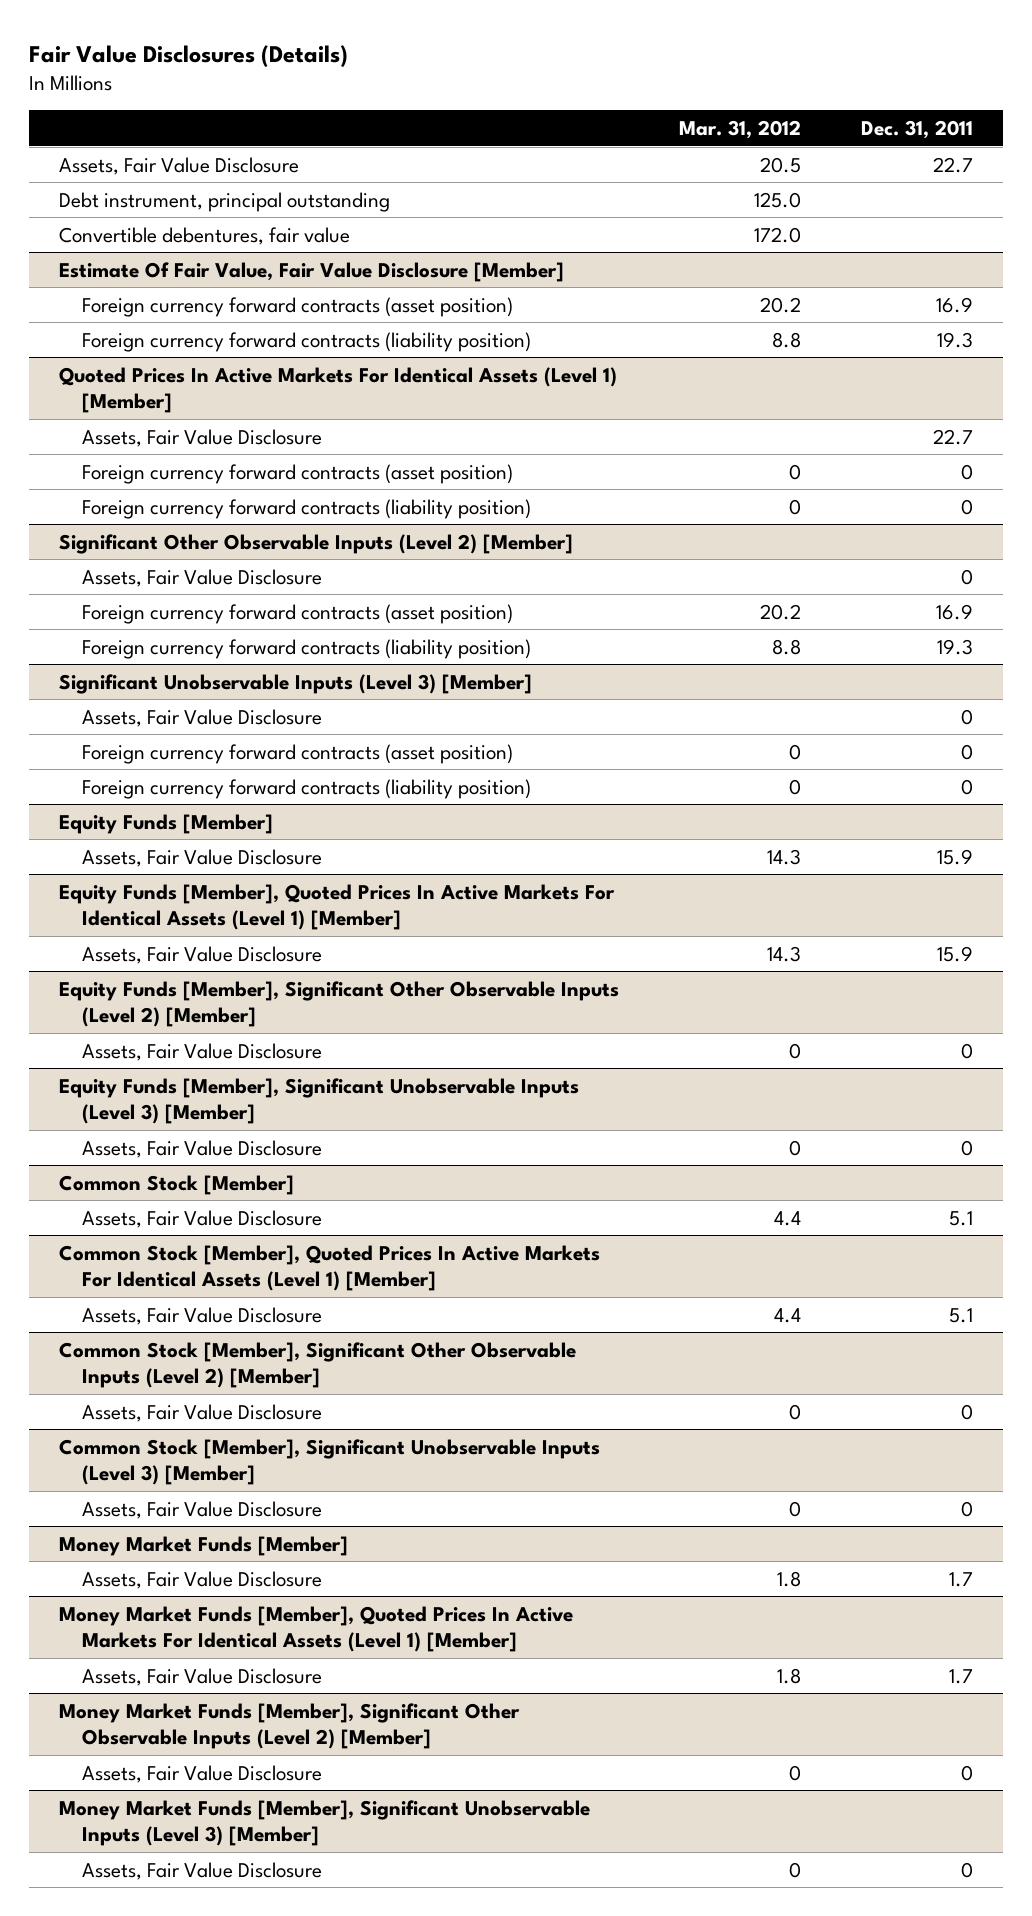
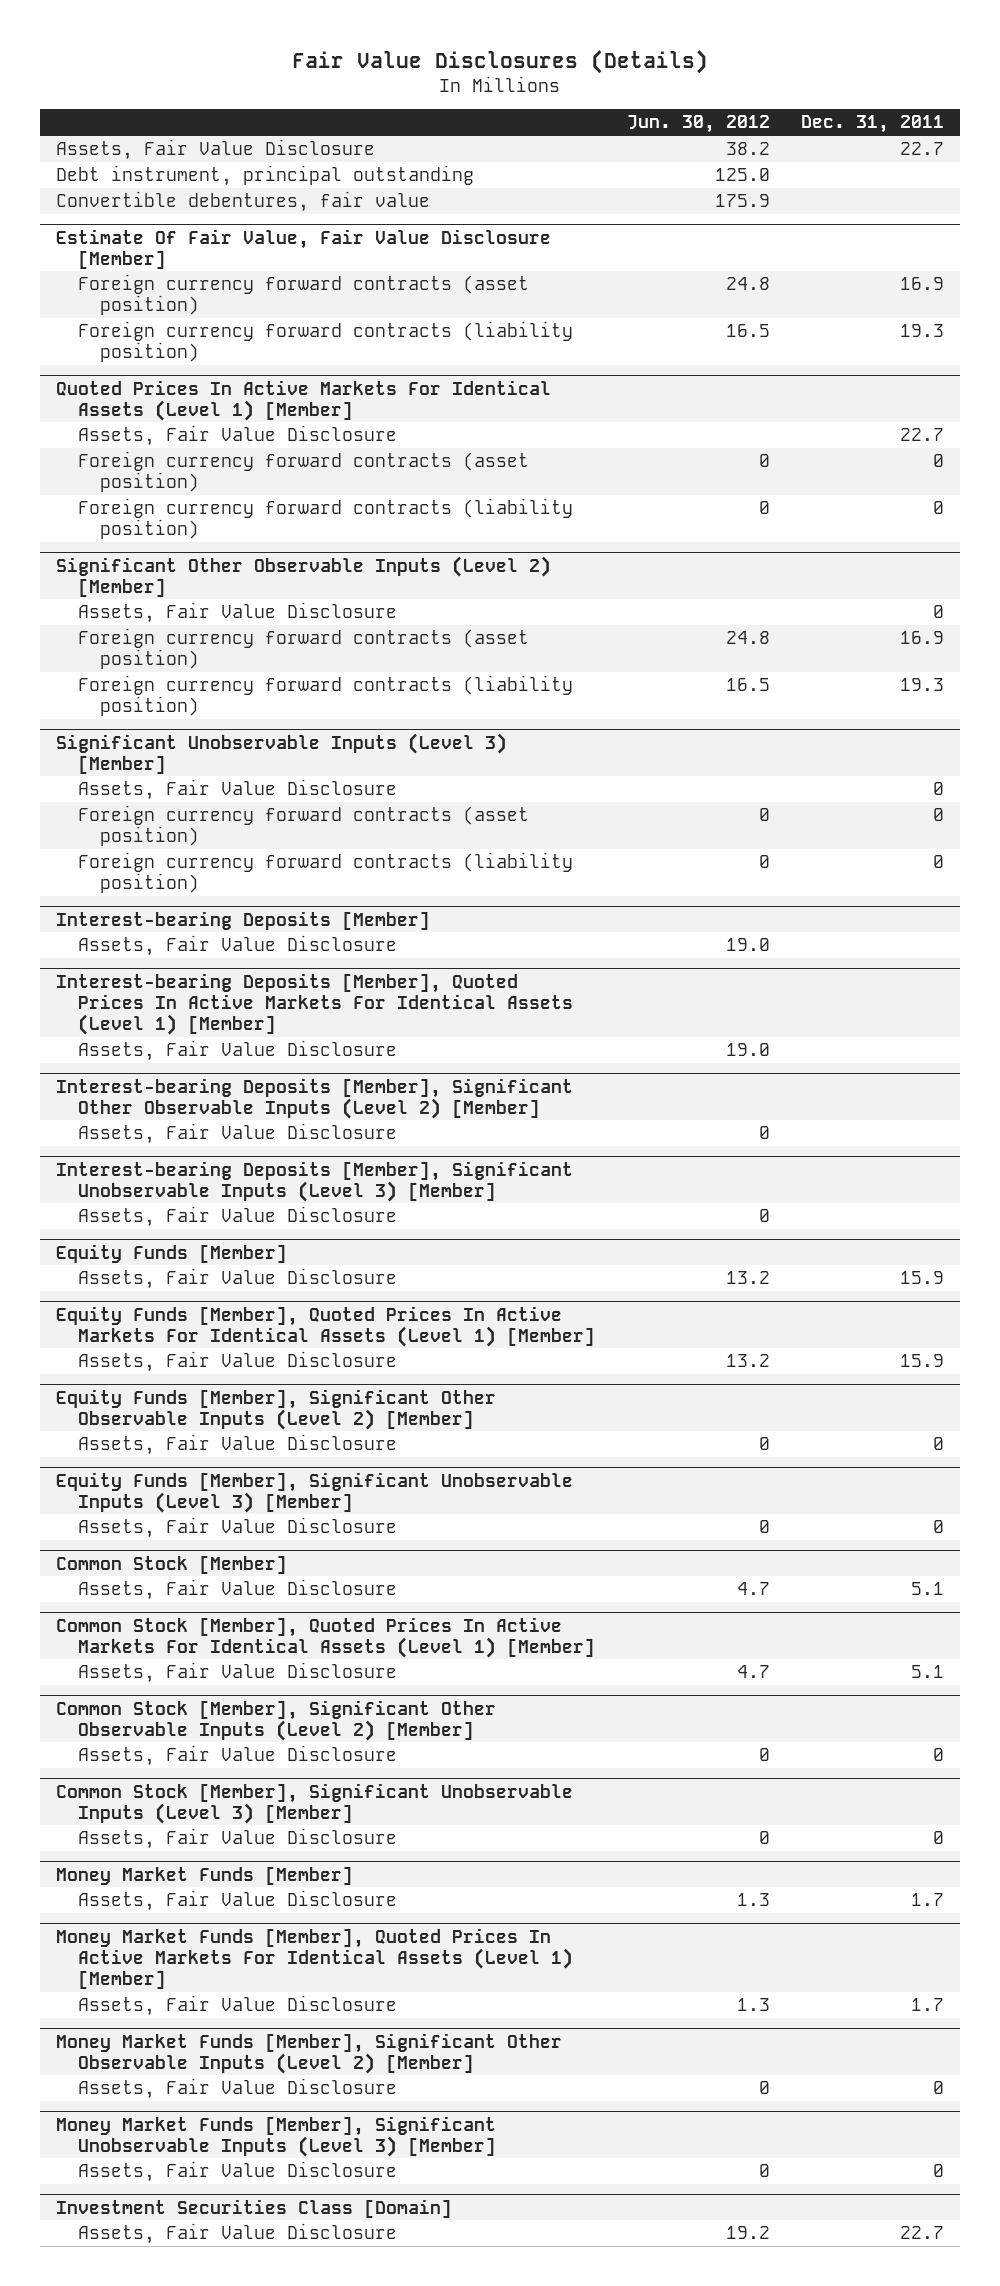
- | Mar. 31, 2012 | Dec. 31, 2011
+ | Jun. 30, 2012 | Dec. 31, 2011
+ Interest-bearing Deposits [Member]
+ Assets, Fair Value Disclosure | 19.0 |
+ Interest-bearing Deposits [Member], Quoted Prices In Active Markets For Identical Assets (Level 1) [Member]
+ Assets, Fair Value Disclosure | 19.0 |
+ Interest-bearing Deposits [Member], Significant Other Observable Inputs (Level 2) [Member]
+ Assets, Fair Value Disclosure | 0 |
+ Interest-bearing Deposits [Member], Significant Unobservable Inputs (Level 3) [Member]
+ Assets, Fair Value Disclosure | 0 |
+ Investment Securities Class [Domain]
+ Assets, Fair Value Disclosure | 19.2 | 22.7

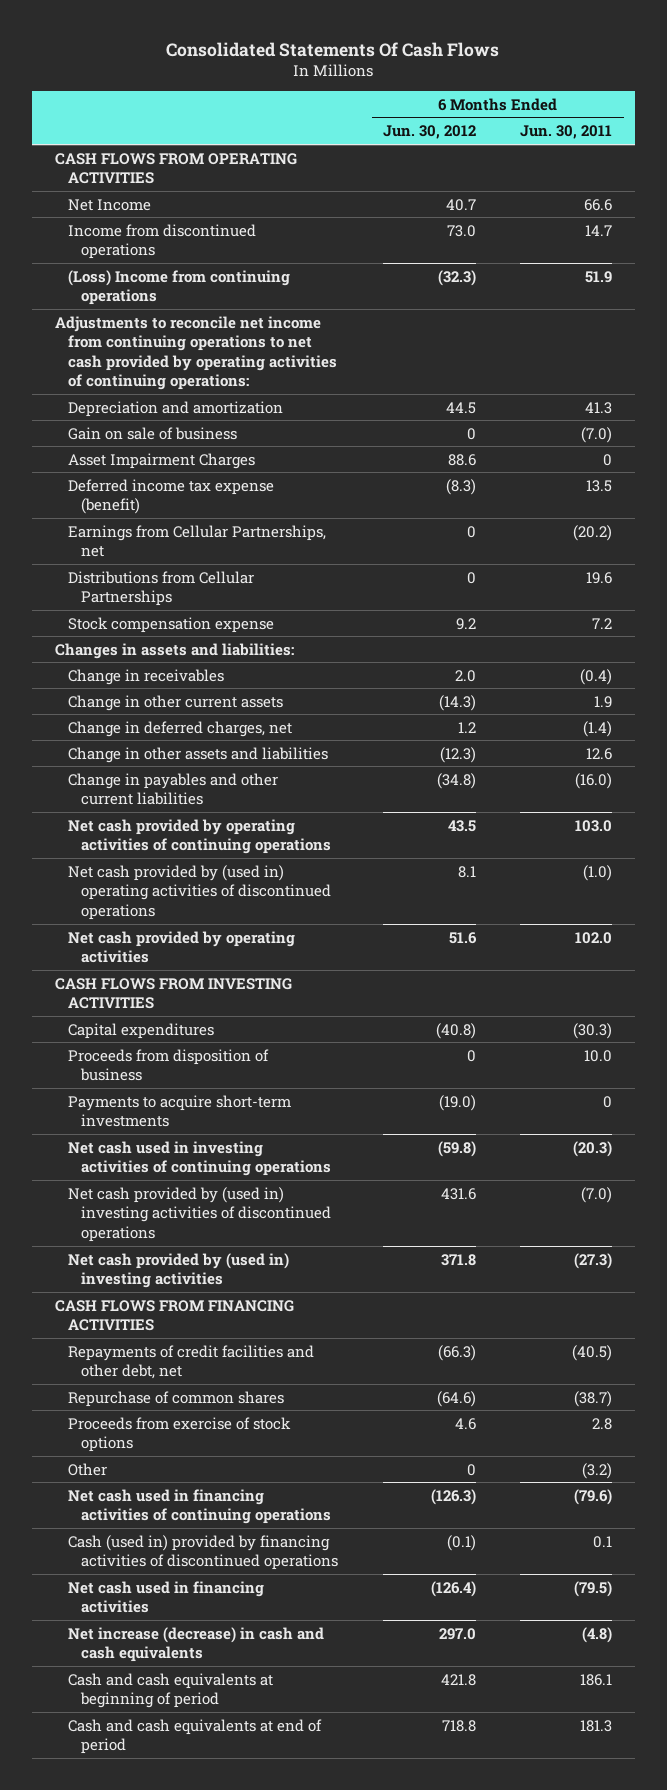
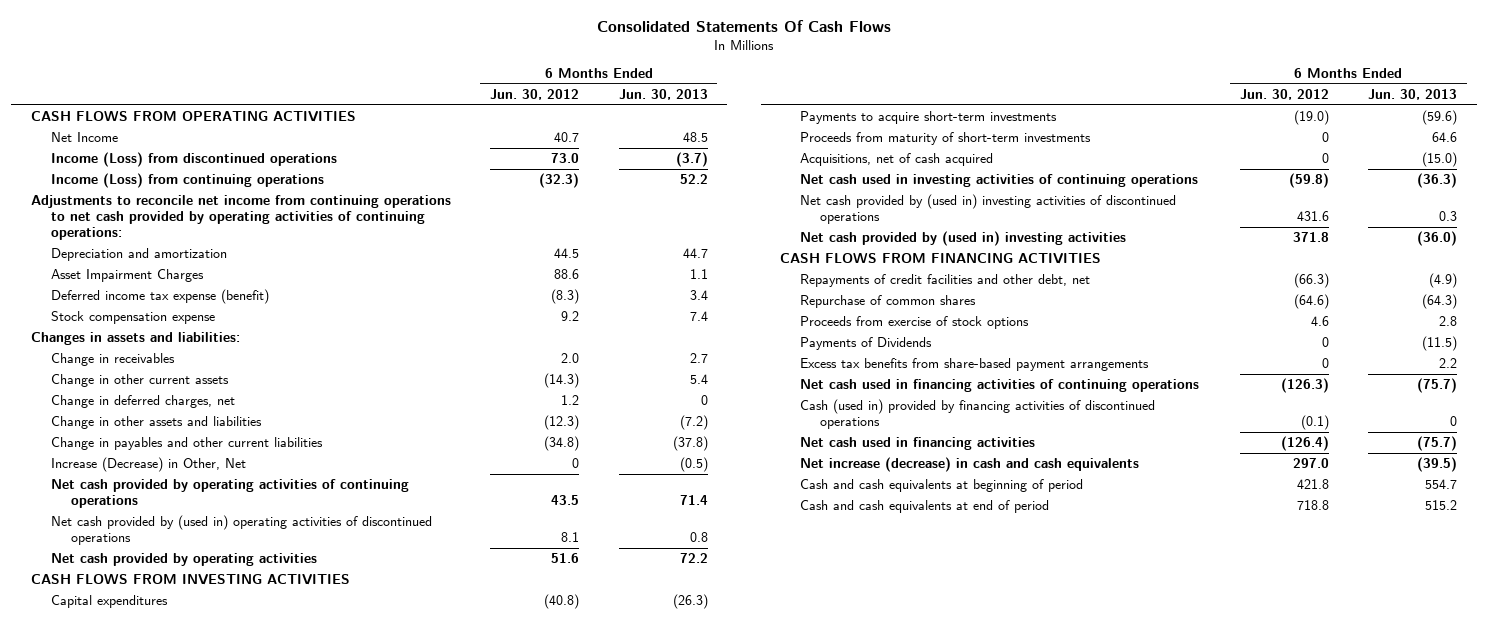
- | 6 Months Ended Jun. 30, 2012 | 6 Months Ended Jun. 30, 2011
+ | 6 Months Ended Jun. 30, 2012 | 6 Months Ended Jun. 30, 2013
- Income from discontinued operations | 73.0 | 14.7
- (Loss) Income from continuing operations | (32.3) | 51.9
+ Income (Loss) from discontinued operations | 73.0 | (3.7)
+ Income (Loss) from continuing operations | (32.3) | 52.2
- Gain on sale of business | 0 | (7.0)
- Earnings from Cellular Partnerships, net | 0 | (20.2)
- Distributions from Cellular Partnerships | 0 | 19.6
+ Increase (Decrease) in Other, Net | 0 | (0.5)
- Proceeds from disposition of business | 0 | 10.0
+ Proceeds from maturity of short-term investments | 0 | 64.6
+ Acquisitions, net of cash acquired | 0 | (15.0)
- Other | 0 | (3.2)
+ Payments of Dividends | 0 | (11.5)
+ Excess tax benefits from share-based payment arrangements | 0 | 2.2

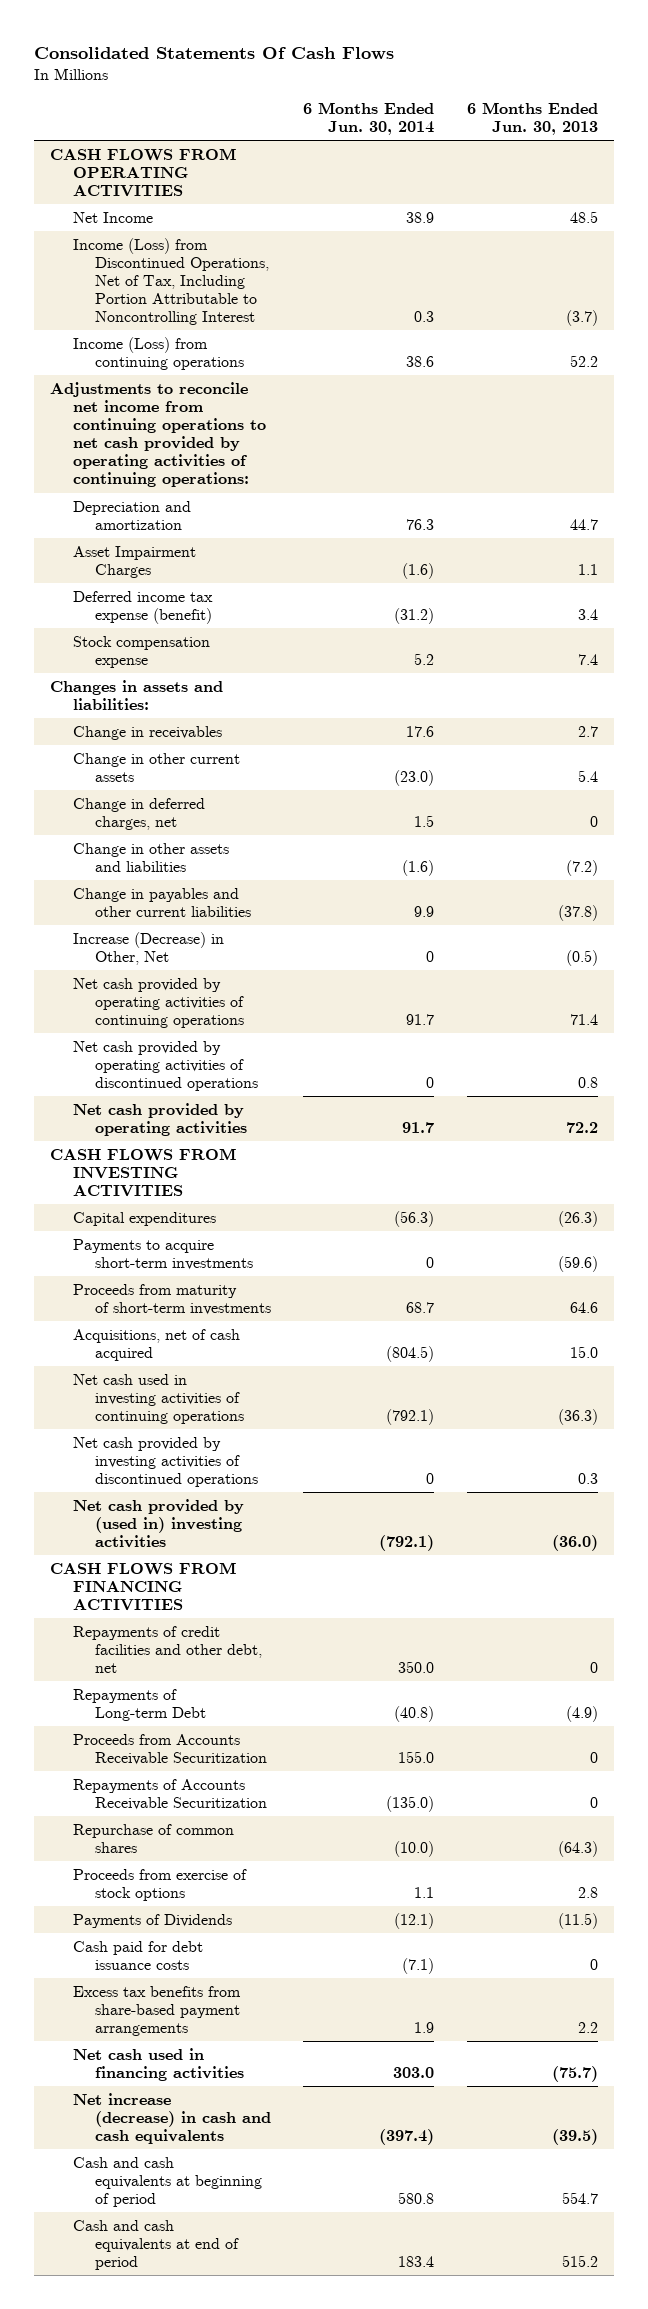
- | 6 Months Ended Jun. 30, 2012 | 6 Months Ended Jun. 30, 2013
+ | 6 Months Ended Jun. 30, 2014 | 6 Months Ended Jun. 30, 2013
- Income (Loss) from discontinued operations | 73.0 | (3.7)
+ Income (Loss) from Discontinued Operations, Net of Tax, Including Portion Attributable to Noncontrolling Interest | 0.3 | (3.7)
- Net cash provided by (used in) operating activities of discontinued operations | 8.1 | 0.8
+ Net cash provided by operating activities of discontinued operations | 0 | 0.8
- Acquisitions, net of cash acquired | 0 | (15.0)
+ Acquisitions, net of cash acquired | (804.5) | 15.0
- Net cash provided by (used in) investing activities of discontinued operations | 431.6 | 0.3
+ Net cash provided by investing activities of discontinued operations | 0 | 0.3
- Repayments of credit facilities and other debt, net | (66.3) | (4.9)
+ Repayments of credit facilities and other debt, net | 350.0 | 0
+ Repayments of Long-term Debt | (40.8) | (4.9)
+ Proceeds from Accounts Receivable Securitization | 155.0 | 0
+ Repayments of Accounts Receivable Securitization | (135.0) | 0
+ Cash paid for debt issuance costs | (7.1) | 0
- Net cash used in financing activities of continuing operations | (126.3) | (75.7)
- Cash (used in) provided by financing activities of discontinued operations | (0.1) | 0

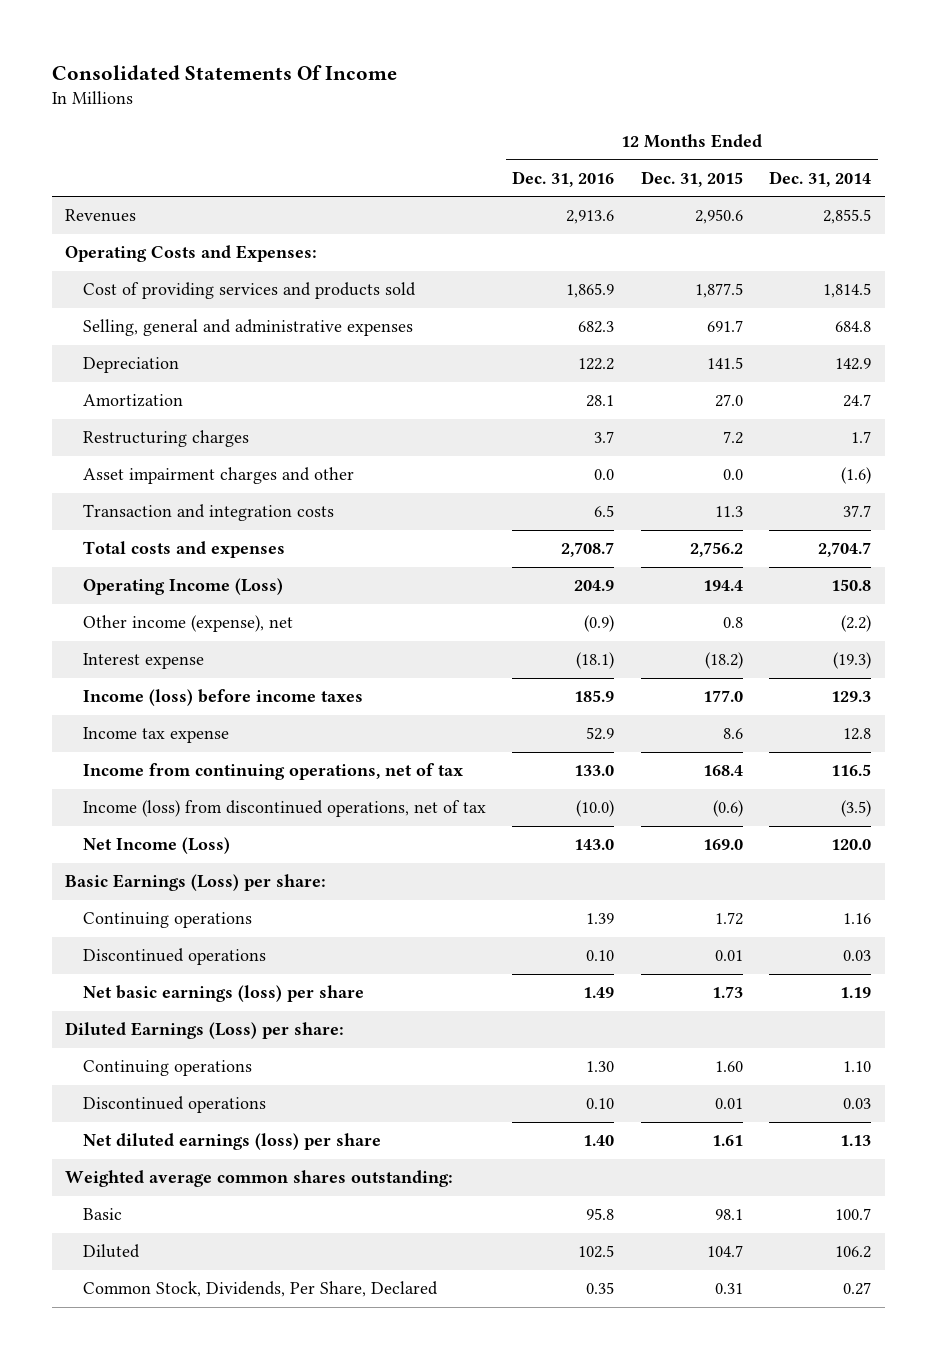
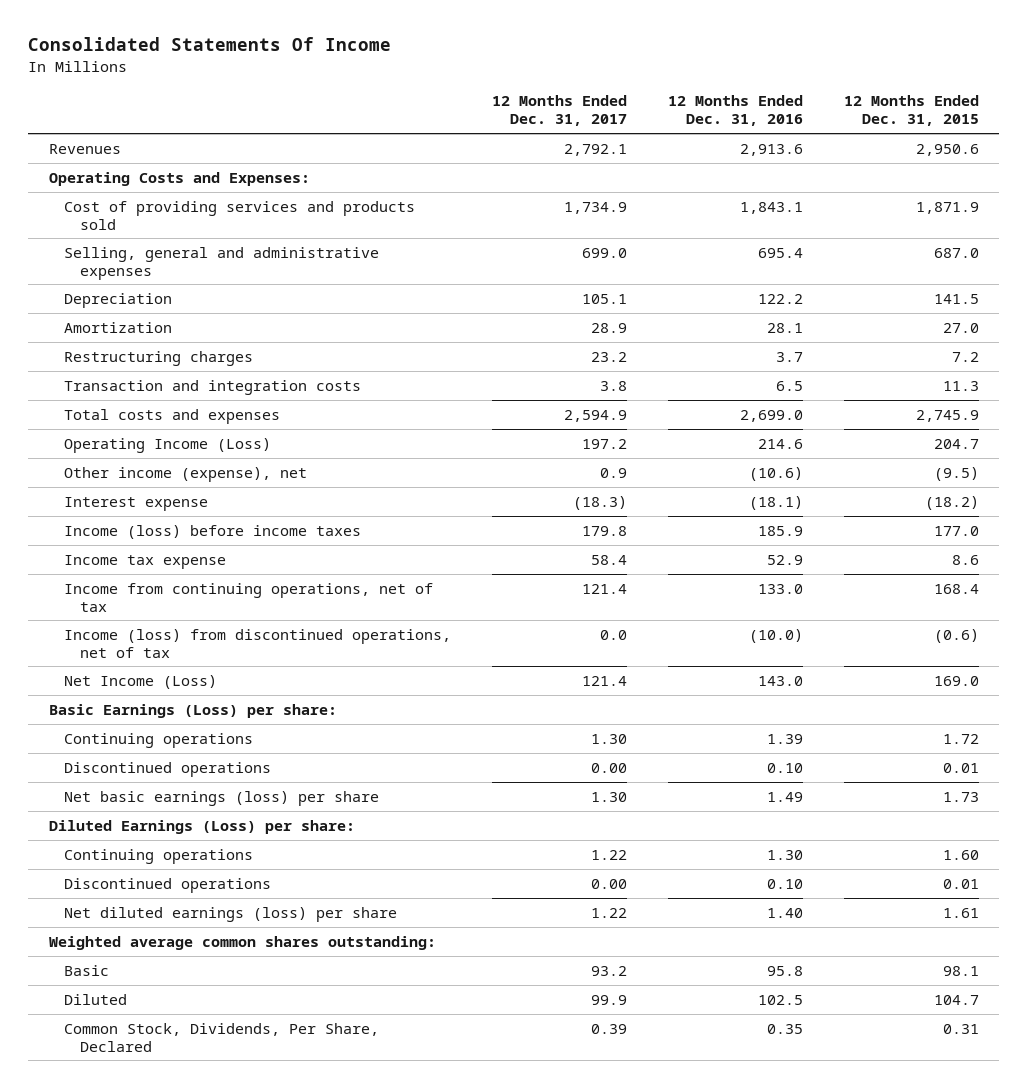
- | 12 Months Ended Dec. 31, 2016 | 12 Months Ended Dec. 31, 2015 | 12 Months Ended Dec. 31, 2014
+ | 12 Months Ended Dec. 31, 2017 | 12 Months Ended Dec. 31, 2016 | 12 Months Ended Dec. 31, 2015
- Cost of providing services and products sold | 1,865.9 | 1,877.5 | 1,814.5
- Selling, general and administrative expenses | 682.3 | 691.7 | 684.8
+ Cost of providing services and products sold | 1,734.9 | 1,843.1 | 1,871.9
+ Selling, general and administrative expenses | 699.0 | 695.4 | 687.0
- Asset impairment charges and other | 0.0 | 0.0 | (1.6)
- Total costs and expenses | 2,708.7 | 2,756.2 | 2,704.7
- Operating Income (Loss) | 204.9 | 194.4 | 150.8
- Other income (expense), net | (0.9) | 0.8 | (2.2)
+ Total costs and expenses | 2,594.9 | 2,699.0 | 2,745.9
+ Operating Income (Loss) | 197.2 | 214.6 | 204.7
+ Other income (expense), net | 0.9 | (10.6) | (9.5)

